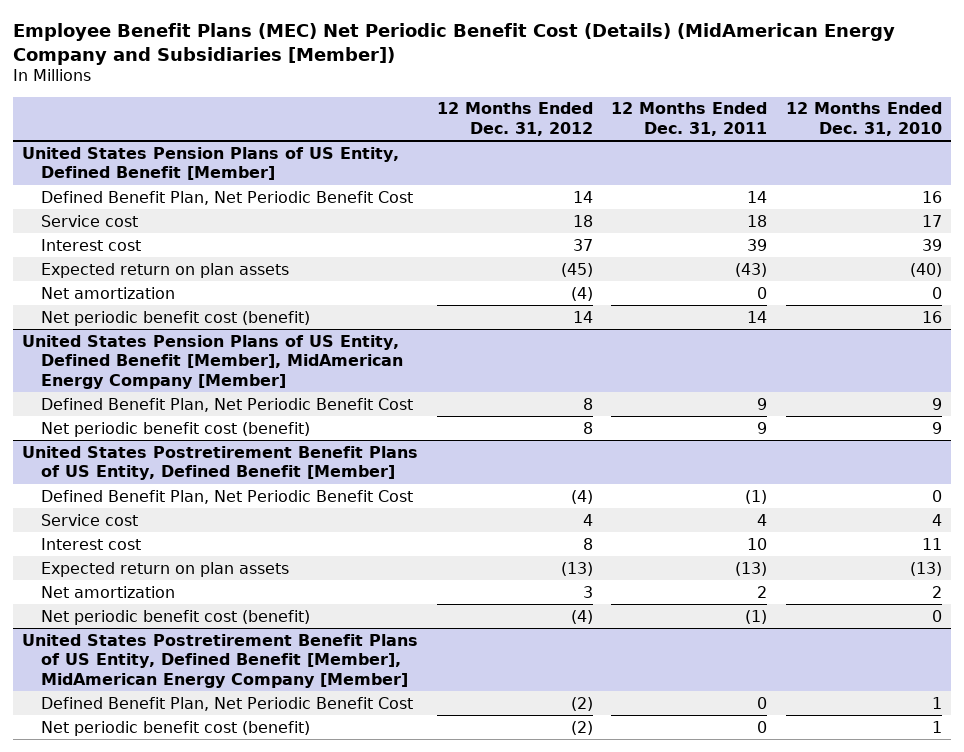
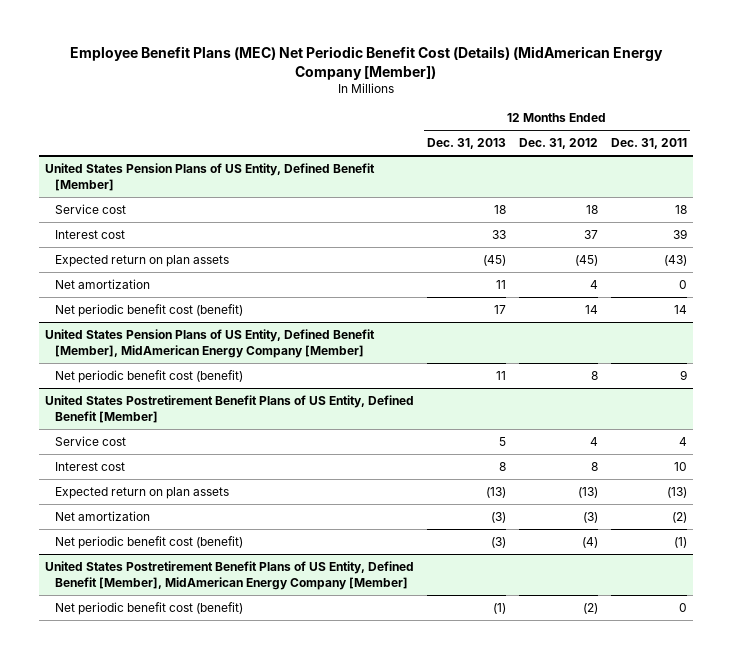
- Employee Benefit Plans (MEC) Net Periodic Benefit Cost (Details) (MidAmerican Energy Company and Subsidiaries [Member])
+ Employee Benefit Plans (MEC) Net Periodic Benefit Cost (Details) (MidAmerican Energy Company [Member])
- | 12 Months Ended Dec. 31, 2012 | 12 Months Ended Dec. 31, 2011 | 12 Months Ended Dec. 31, 2010
+ | 12 Months Ended Dec. 31, 2013 | 12 Months Ended Dec. 31, 2012 | 12 Months Ended Dec. 31, 2011
@ United States Pension Plans of US Entity, Defined Benefit [Member]
- Defined Benefit Plan, Net Periodic Benefit Cost | 14 | 14 | 16
- Net amortization | (4) | 0 | 0
+ Net amortization | 11 | 4 | 0
@ United States Pension Plans of US Entity, Defined Benefit [Member], MidAmerican Energy Company [Member]
- Defined Benefit Plan, Net Periodic Benefit Cost | 8 | 9 | 9
@ United States Postretirement Benefit Plans of US Entity, Defined Benefit [Member]
- Defined Benefit Plan, Net Periodic Benefit Cost | (4) | (1) | 0
- Net amortization | 3 | 2 | 2
+ Net amortization | (3) | (3) | (2)
@ United States Postretirement Benefit Plans of US Entity, Defined Benefit [Member], MidAmerican Energy Company [Member]
- Defined Benefit Plan, Net Periodic Benefit Cost | (2) | 0 | 1

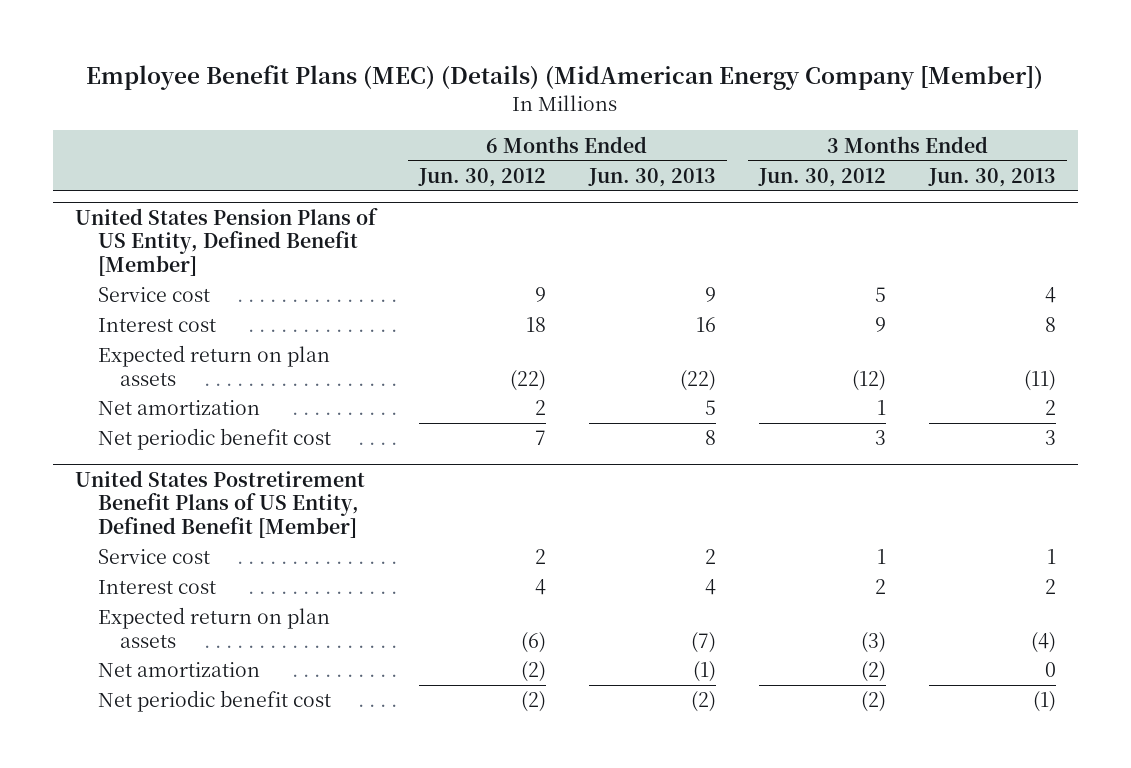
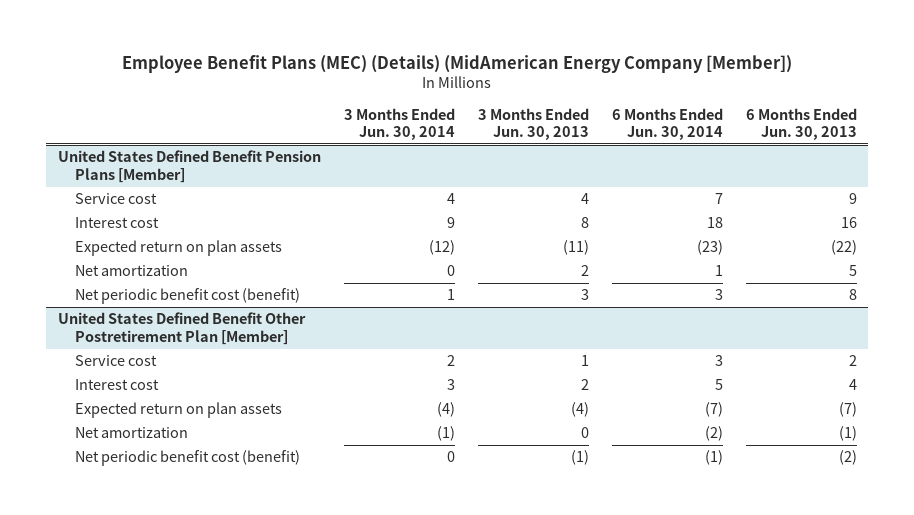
- | 6 Months Ended Jun. 30, 2012 | 6 Months Ended Jun. 30, 2013 | 3 Months Ended Jun. 30, 2012 | 3 Months Ended Jun. 30, 2013
+ | 3 Months Ended Jun. 30, 2014 | 3 Months Ended Jun. 30, 2013 | 6 Months Ended Jun. 30, 2014 | 6 Months Ended Jun. 30, 2013
- United States Pension Plans of US Entity, Defined Benefit [Member]
+ United States Defined Benefit Pension Plans [Member]
- Net periodic benefit cost | 7 | 8 | 3 | 3
- United States Postretirement Benefit Plans of US Entity, Defined Benefit [Member]
+ Net periodic benefit cost (benefit) | 1 | 3 | 3 | 8
+ United States Defined Benefit Other Postretirement Plan [Member]
- Net periodic benefit cost | (2) | (2) | (2) | (1)
+ Net periodic benefit cost (benefit) | 0 | (1) | (1) | (2)

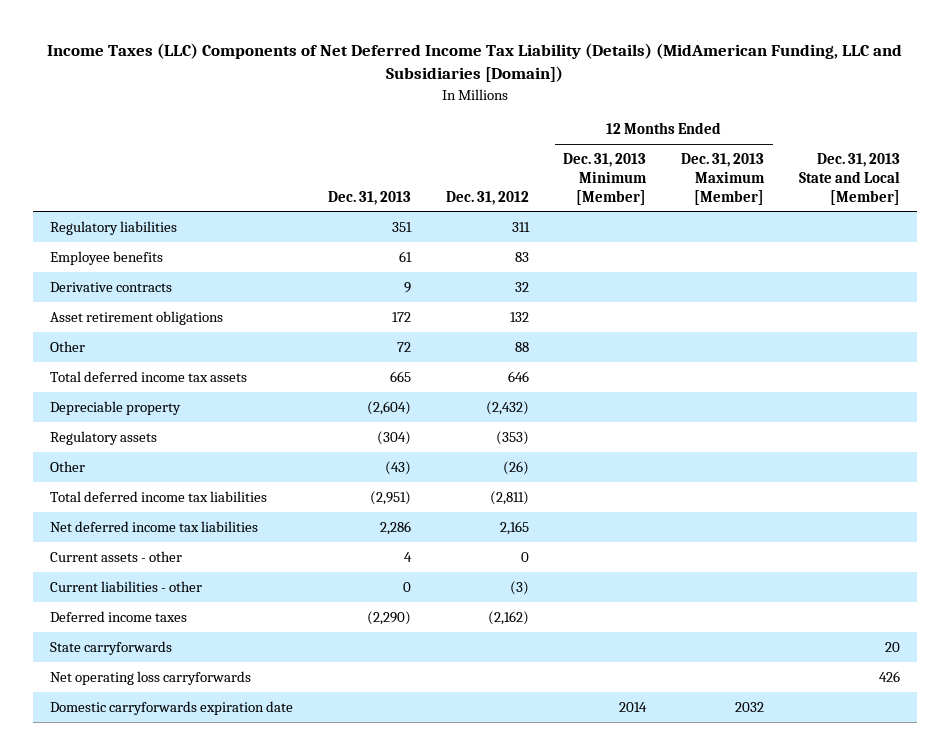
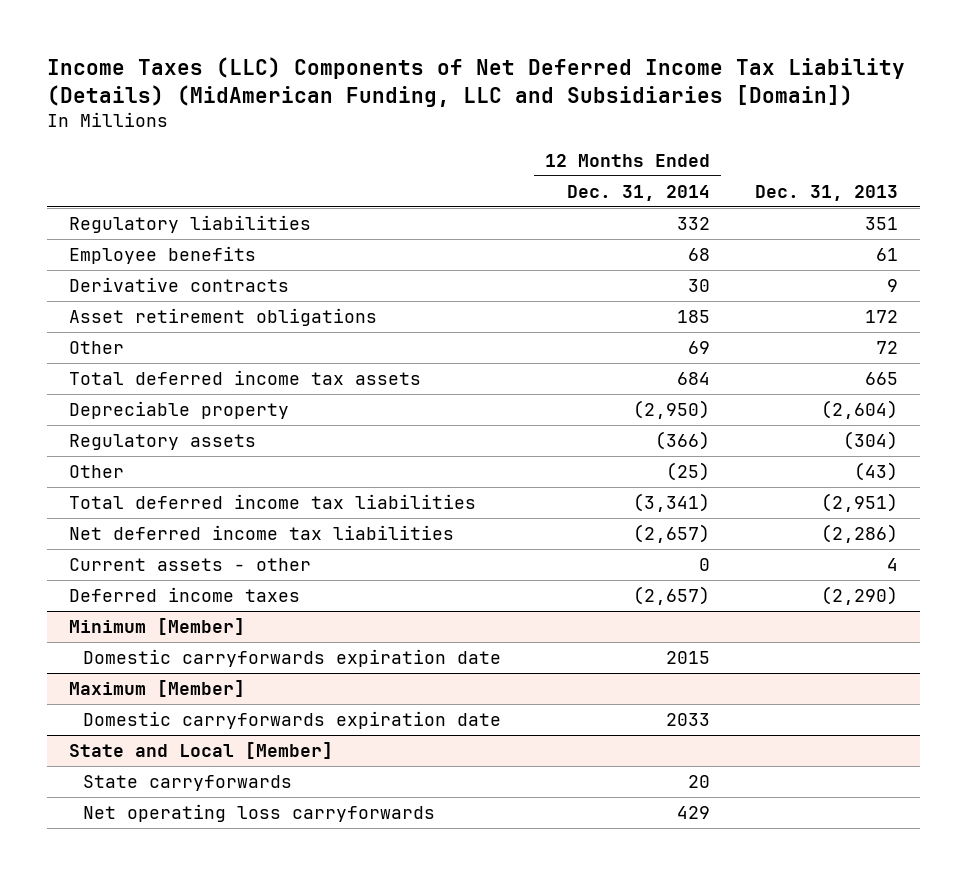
- | Dec. 31, 2013 | Dec. 31, 2012 | 12 Months Ended Dec. 31, 2013 Minimum [Member] | 12 Months Ended Dec. 31, 2013 Maximum [Member] | Dec. 31, 2013 State and Local [Member]
+ | 12 Months Ended Dec. 31, 2014 | Dec. 31, 2013
- Net deferred income tax liabilities | 2,286 | 2,165 | | |
+ Net deferred income tax liabilities | (2,657) | (2,286)
- Current liabilities - other | 0 | (3) | | |
+ Minimum [Member]
+ Domestic carryforwards expiration date | 2015 |
+ Maximum [Member]
+ Domestic carryforwards expiration date | 2033 |
+ State and Local [Member]
- Domestic carryforwards expiration date | | | 2014 | 2032 |

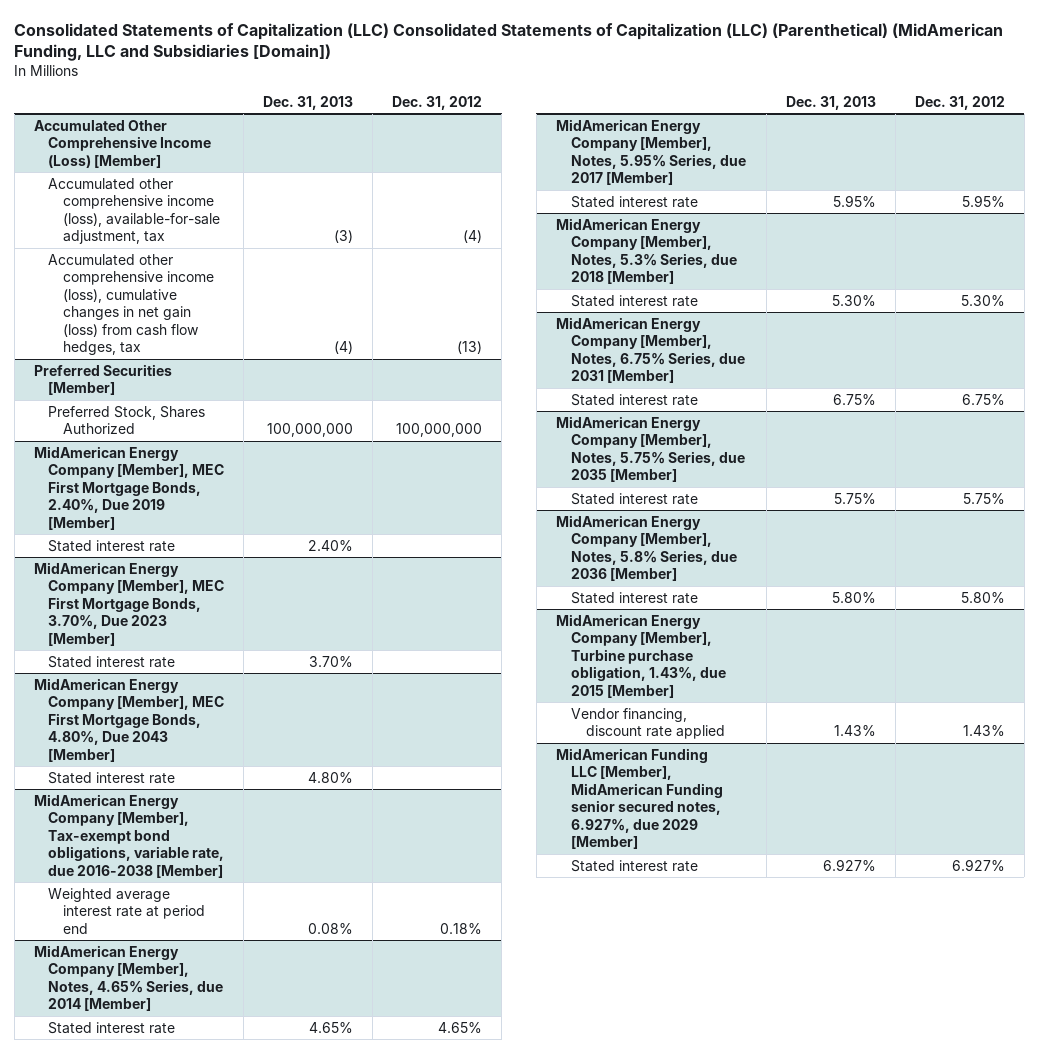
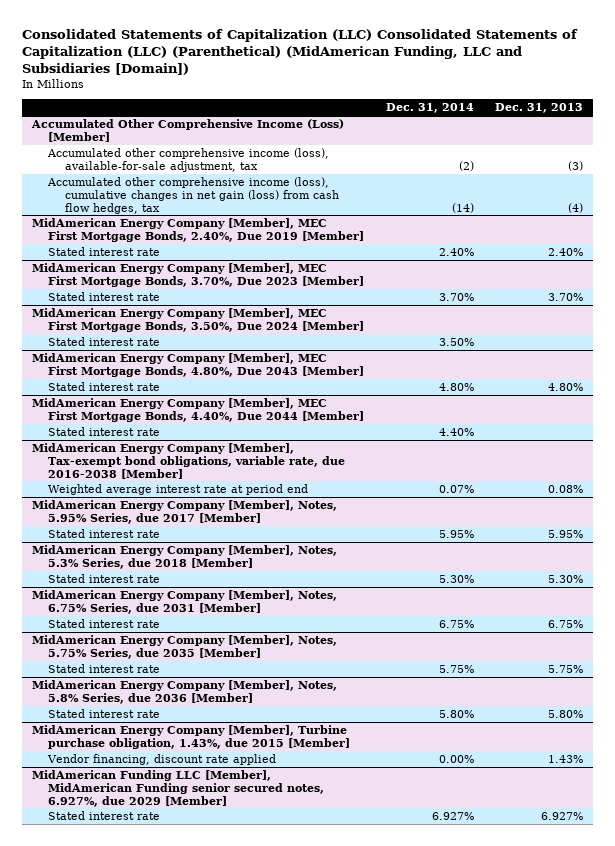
- | Dec. 31, 2013 | Dec. 31, 2012
+ | Dec. 31, 2014 | Dec. 31, 2013
- Preferred Securities [Member]
- Preferred Stock, Shares Authorized | 100,000,000 | 100,000,000
+ MidAmerican Energy Company [Member], MEC First Mortgage Bonds, 3.50%, Due 2024 [Member]
+ Stated interest rate | 3.50% |
+ MidAmerican Energy Company [Member], MEC First Mortgage Bonds, 4.40%, Due 2044 [Member]
+ Stated interest rate | 4.40% |
- MidAmerican Energy Company [Member], Notes, 4.65% Series, due 2014 [Member]
- Stated interest rate | 4.65% | 4.65%

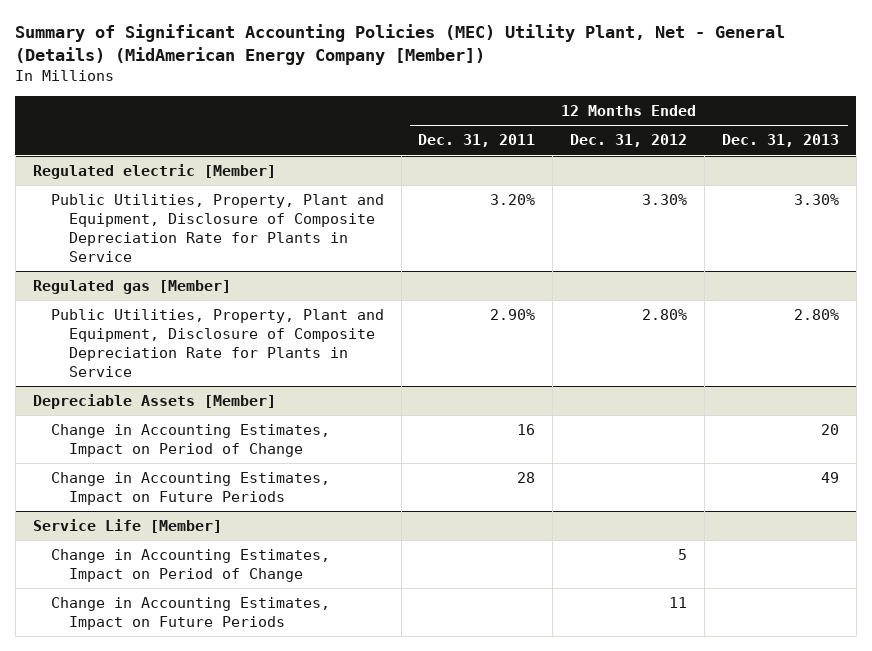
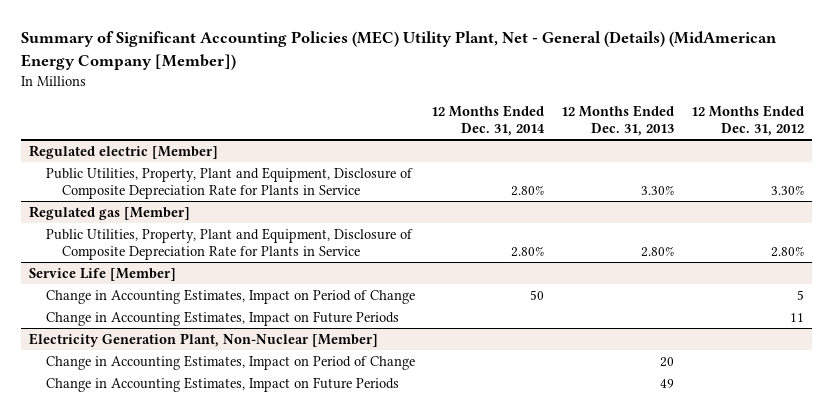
- | 12 Months Ended Dec. 31, 2011 | 12 Months Ended Dec. 31, 2012 | 12 Months Ended Dec. 31, 2013
+ | 12 Months Ended Dec. 31, 2014 | 12 Months Ended Dec. 31, 2013 | 12 Months Ended Dec. 31, 2012
- Depreciable Assets [Member]
- Change in Accounting Estimates, Impact on Period of Change | 16 | | 20
- Change in Accounting Estimates, Impact on Future Periods | 28 | | 49
+ Electricity Generation Plant, Non-Nuclear [Member]
+ Change in Accounting Estimates, Impact on Period of Change | | 20 |
+ Change in Accounting Estimates, Impact on Future Periods | | 49 |

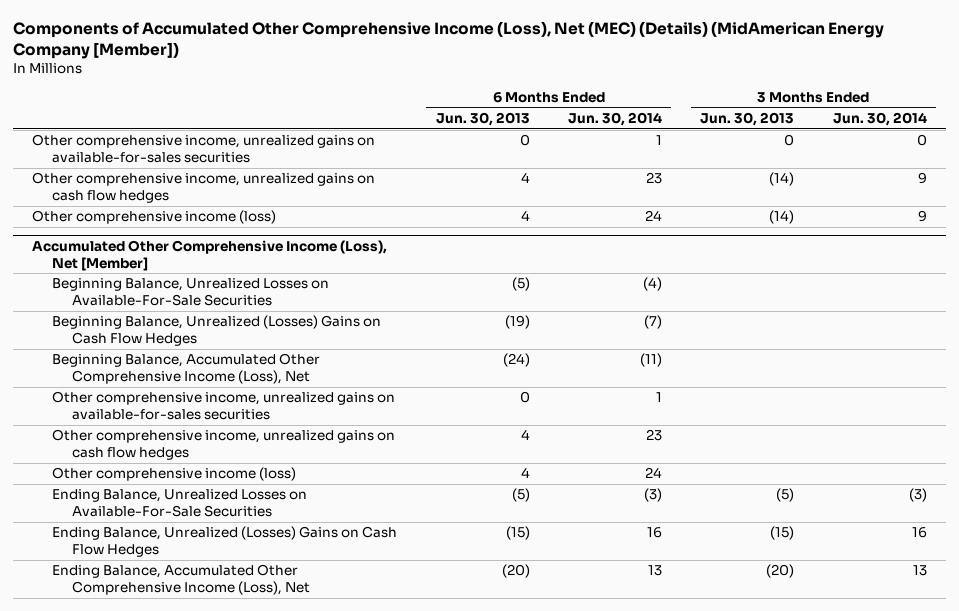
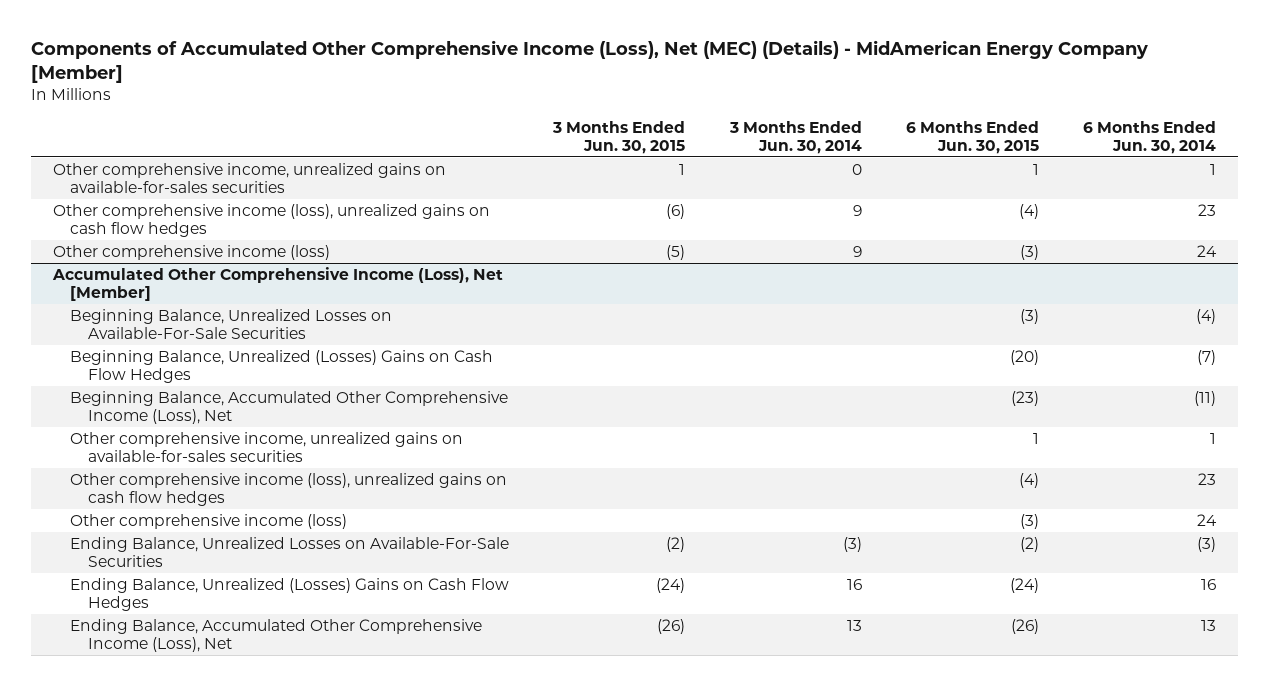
- Components of Accumulated Other Comprehensive Income (Loss), Net (MEC) (Details) (MidAmerican Energy Company [Member])
+ Components of Accumulated Other Comprehensive Income (Loss), Net (MEC) (Details) - MidAmerican Energy Company [Member]
- | 6 Months Ended Jun. 30, 2013 | 6 Months Ended Jun. 30, 2014 | 3 Months Ended Jun. 30, 2013 | 3 Months Ended Jun. 30, 2014
+ | 3 Months Ended Jun. 30, 2015 | 3 Months Ended Jun. 30, 2014 | 6 Months Ended Jun. 30, 2015 | 6 Months Ended Jun. 30, 2014
- Other comprehensive income, unrealized gains on cash flow hedges | 4 | 23 | (14) | 9
+ Other comprehensive income (loss), unrealized gains on cash flow hedges | (6) | 9 | (4) | 23
@ Accumulated Other Comprehensive Income (Loss), Net [Member]
- Other comprehensive income, unrealized gains on cash flow hedges | 4 | 23 | |
+ Other comprehensive income (loss), unrealized gains on cash flow hedges | | | (4) | 23

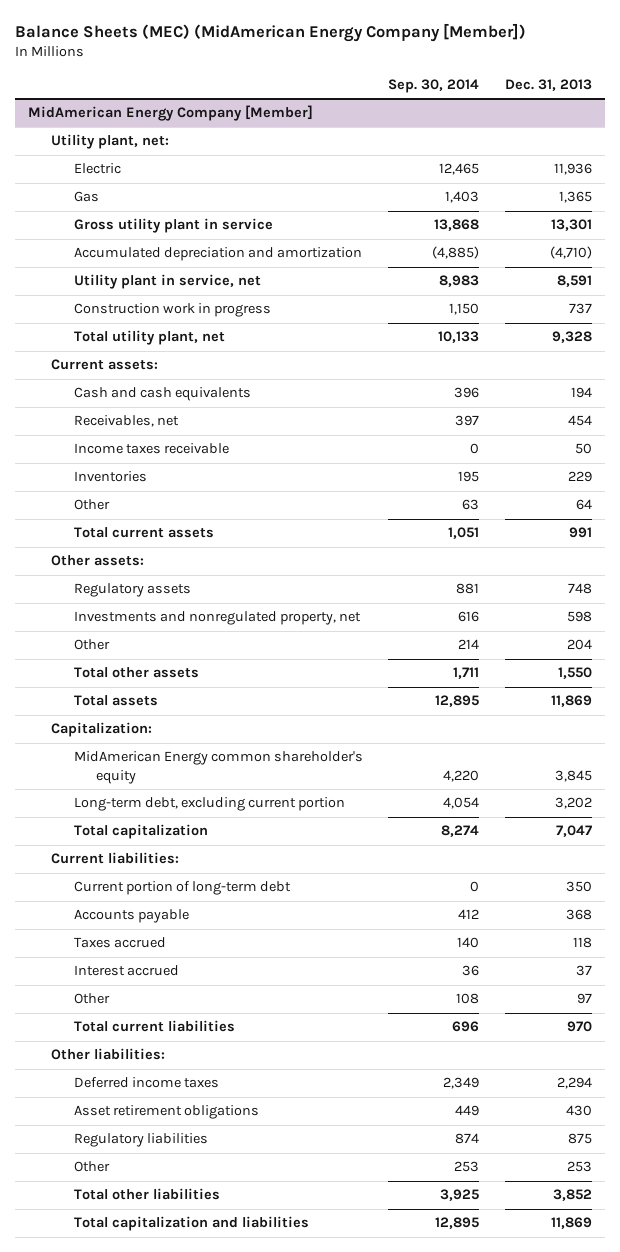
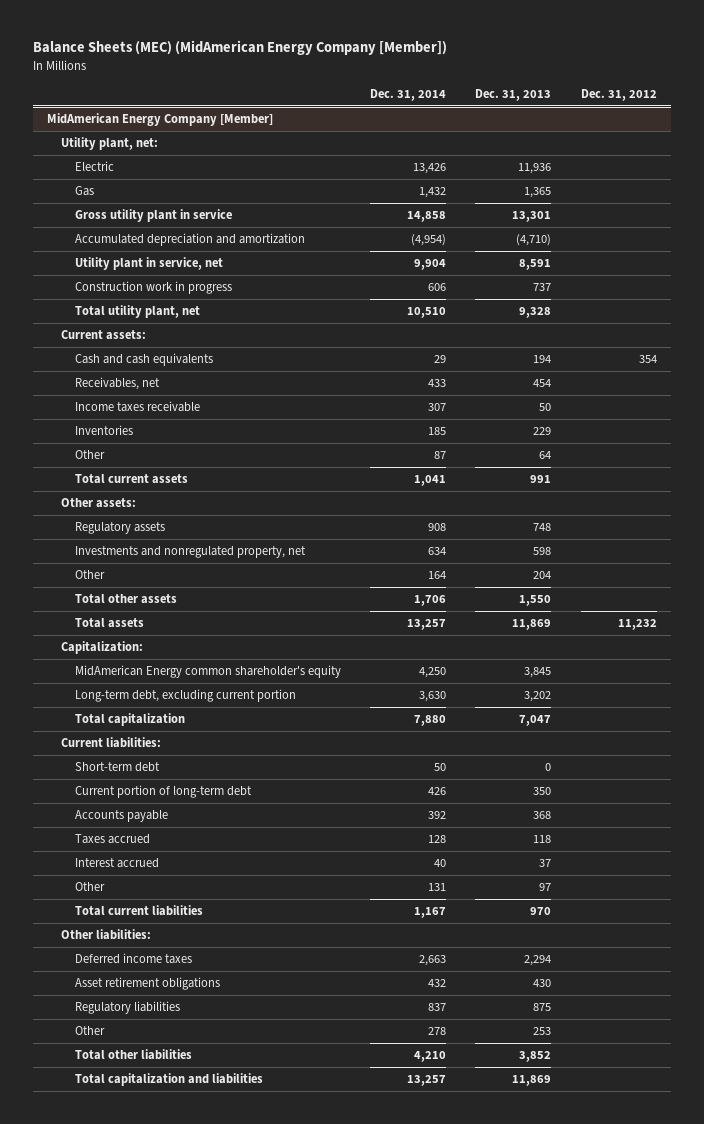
- | Sep. 30, 2014 | Dec. 31, 2013
+ | Dec. 31, 2014 | Dec. 31, 2013 | Dec. 31, 2012
@ MidAmerican Energy Company [Member]
+ Short-term debt | 50 | 0 |

